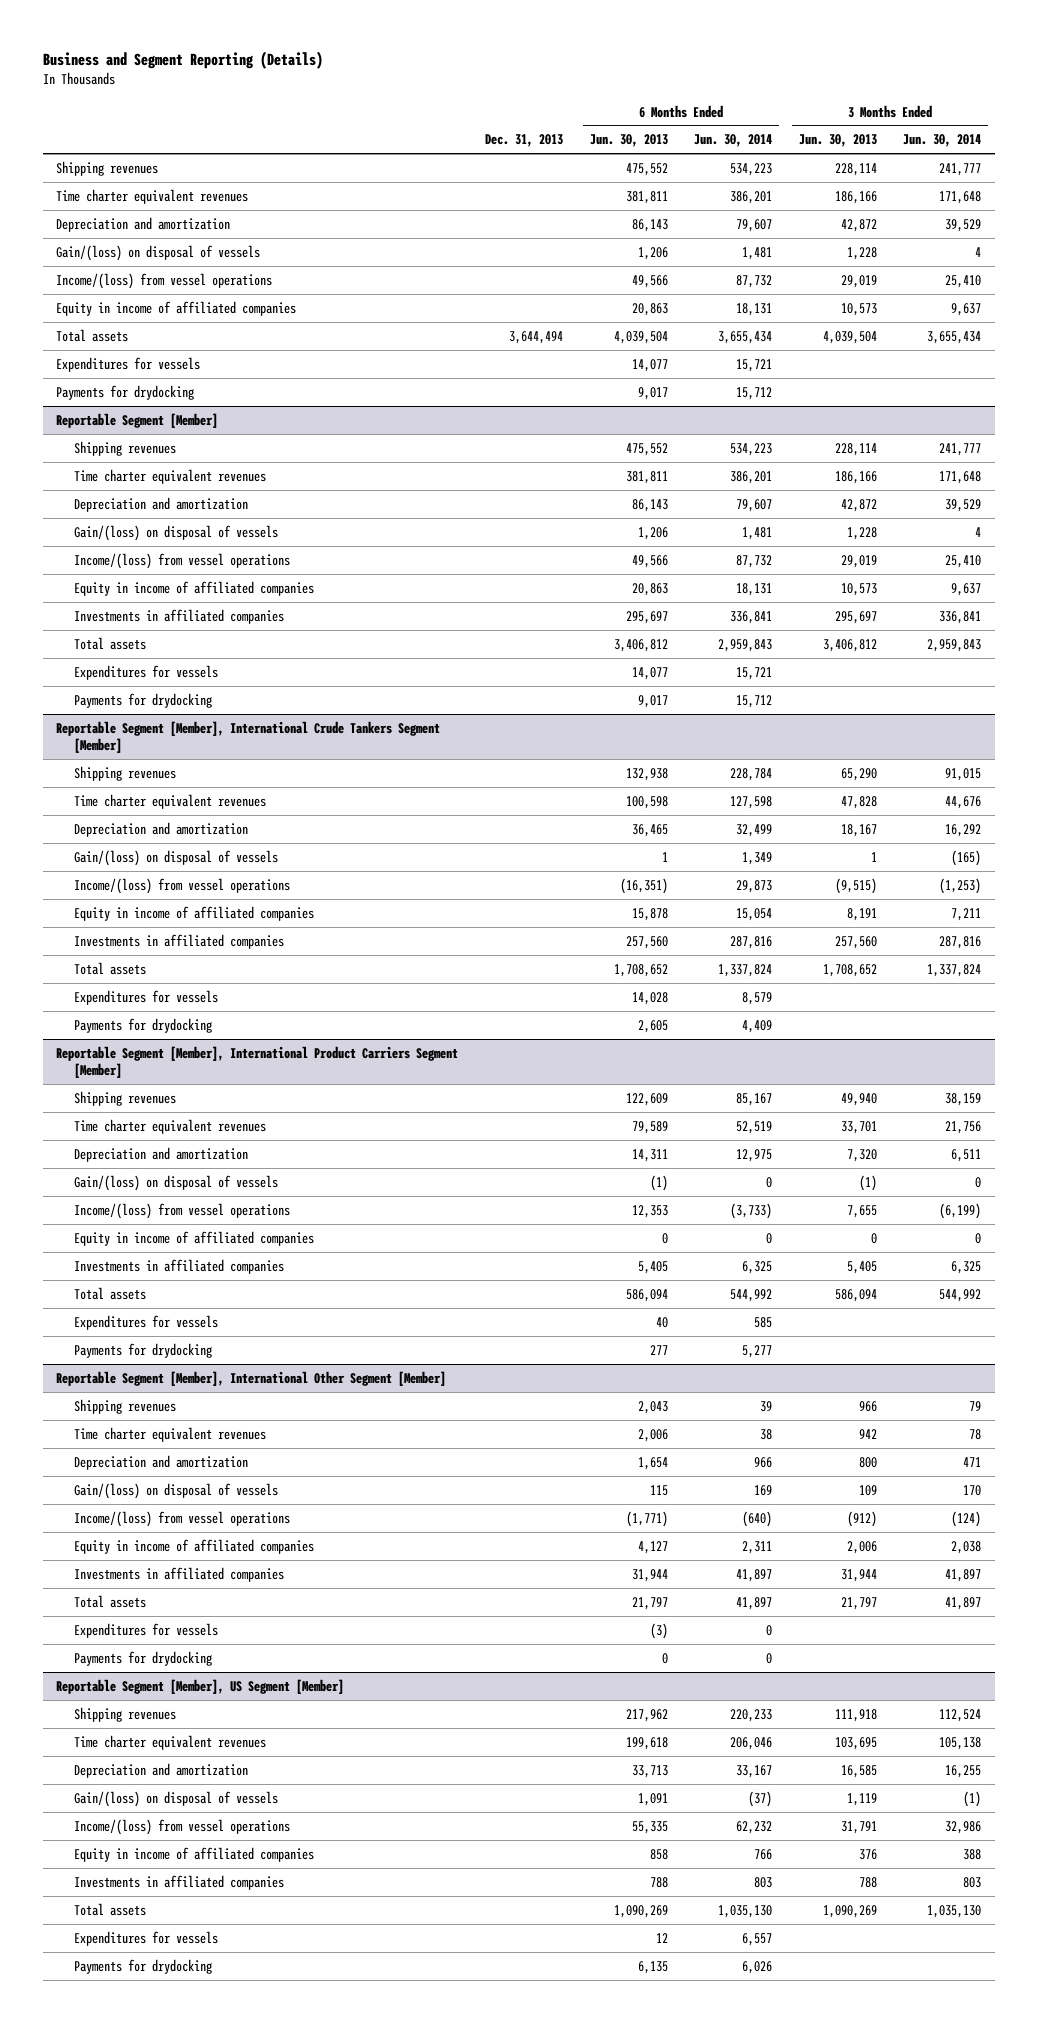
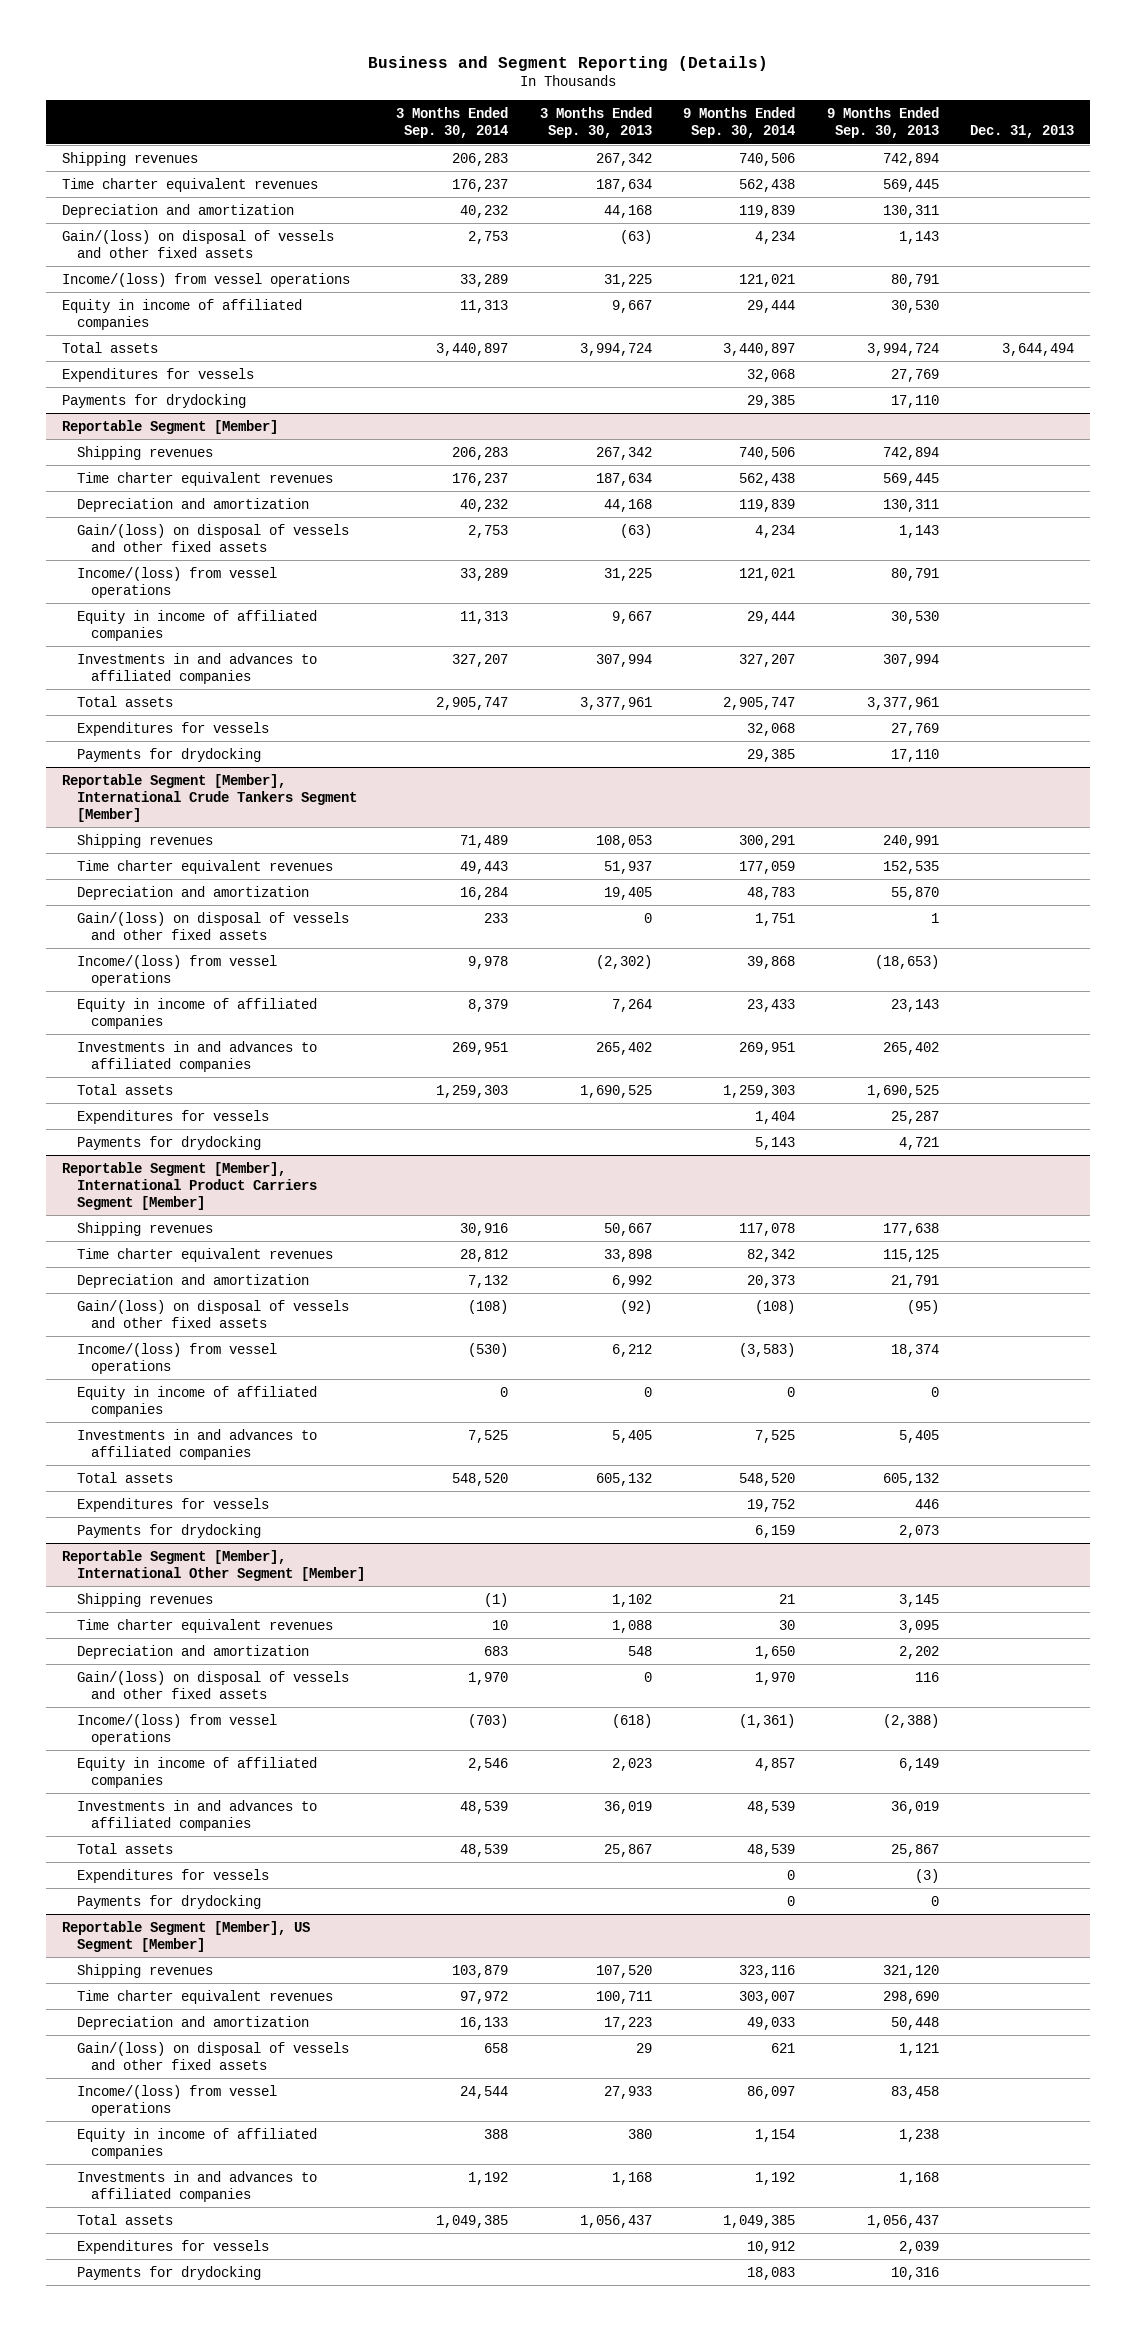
- | Dec. 31, 2013 | 6 Months Ended Jun. 30, 2013 | 6 Months Ended Jun. 30, 2014 | 3 Months Ended Jun. 30, 2013 | 3 Months Ended Jun. 30, 2014
+ | 3 Months Ended Sep. 30, 2014 | 3 Months Ended Sep. 30, 2013 | 9 Months Ended Sep. 30, 2014 | 9 Months Ended Sep. 30, 2013 | Dec. 31, 2013
- Gain/(loss) on disposal of vessels | | 1,206 | 1,481 | 1,228 | 4
+ Gain/(loss) on disposal of vessels and other fixed assets | 2,753 | (63) | 4,234 | 1,143 |
@ Reportable Segment [Member]
- Gain/(loss) on disposal of vessels | | 1,206 | 1,481 | 1,228 | 4
+ Gain/(loss) on disposal of vessels and other fixed assets | 2,753 | (63) | 4,234 | 1,143 |
- Investments in affiliated companies | | 295,697 | 336,841 | 295,697 | 336,841
+ Investments in and advances to affiliated companies | 327,207 | 307,994 | 327,207 | 307,994 |
@ Reportable Segment [Member], International Crude Tankers Segment [Member]
- Gain/(loss) on disposal of vessels | | 1 | 1,349 | 1 | (165)
+ Gain/(loss) on disposal of vessels and other fixed assets | 233 | 0 | 1,751 | 1 |
- Investments in affiliated companies | | 257,560 | 287,816 | 257,560 | 287,816
+ Investments in and advances to affiliated companies | 269,951 | 265,402 | 269,951 | 265,402 |
@ Reportable Segment [Member], International Product Carriers Segment [Member]
- Gain/(loss) on disposal of vessels | | (1) | 0 | (1) | 0
+ Gain/(loss) on disposal of vessels and other fixed assets | (108) | (92) | (108) | (95) |
- Investments in affiliated companies | | 5,405 | 6,325 | 5,405 | 6,325
+ Investments in and advances to affiliated companies | 7,525 | 5,405 | 7,525 | 5,405 |
@ Reportable Segment [Member], International Other Segment [Member]
- Gain/(loss) on disposal of vessels | | 115 | 169 | 109 | 170
+ Gain/(loss) on disposal of vessels and other fixed assets | 1,970 | 0 | 1,970 | 116 |
- Investments in affiliated companies | | 31,944 | 41,897 | 31,944 | 41,897
+ Investments in and advances to affiliated companies | 48,539 | 36,019 | 48,539 | 36,019 |
@ Reportable Segment [Member], US Segment [Member]
- Gain/(loss) on disposal of vessels | | 1,091 | (37) | 1,119 | (1)
+ Gain/(loss) on disposal of vessels and other fixed assets | 658 | 29 | 621 | 1,121 |
- Investments in affiliated companies | | 788 | 803 | 788 | 803
+ Investments in and advances to affiliated companies | 1,192 | 1,168 | 1,192 | 1,168 |

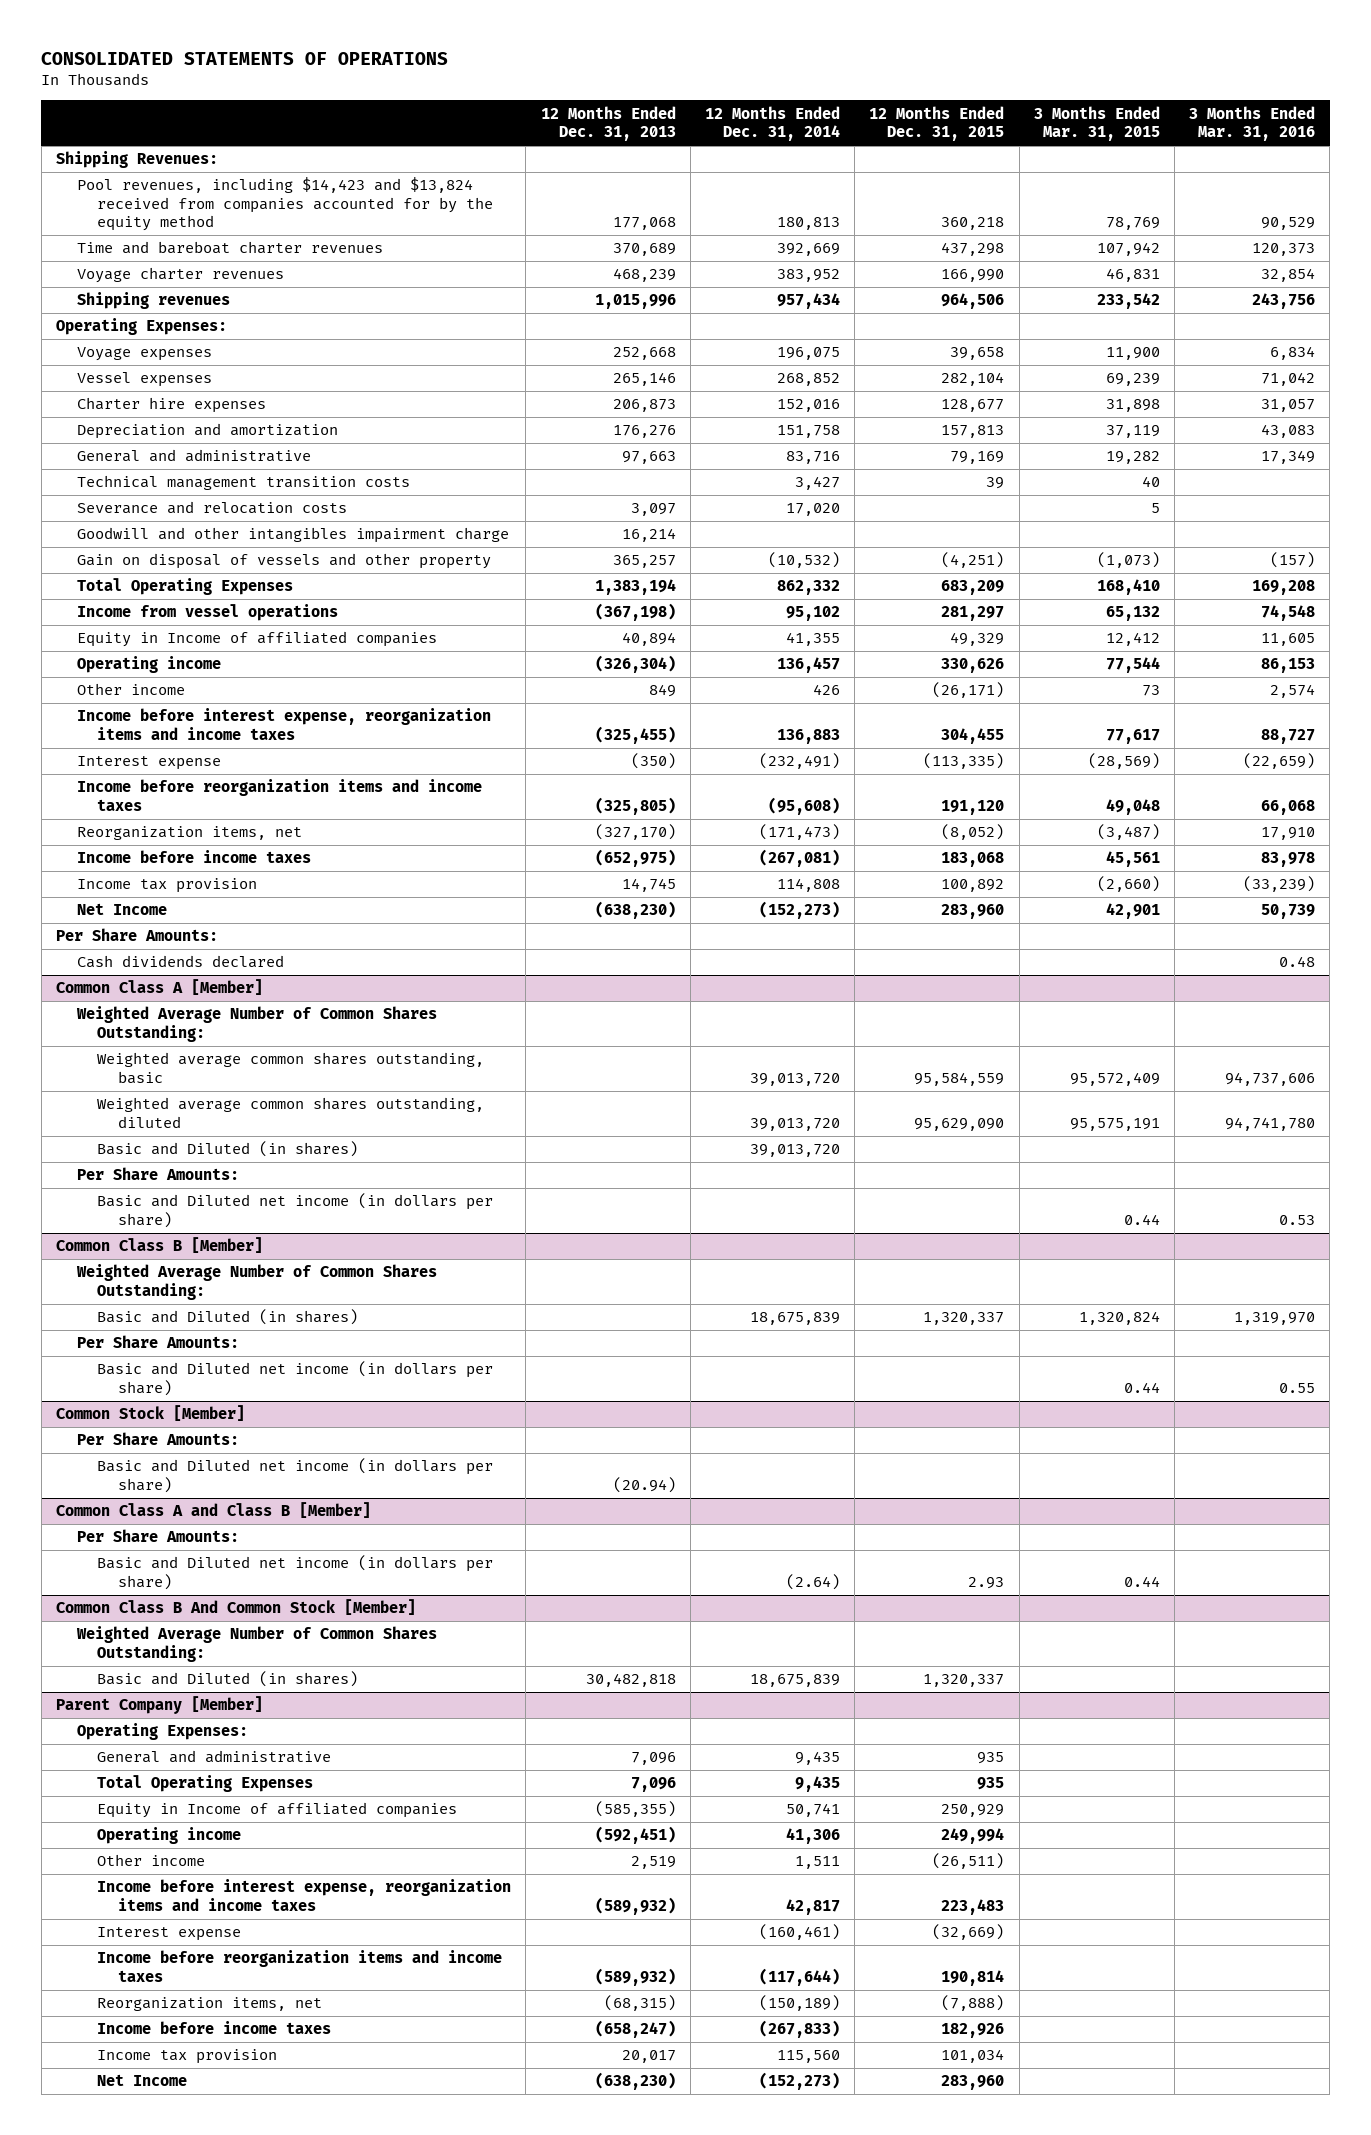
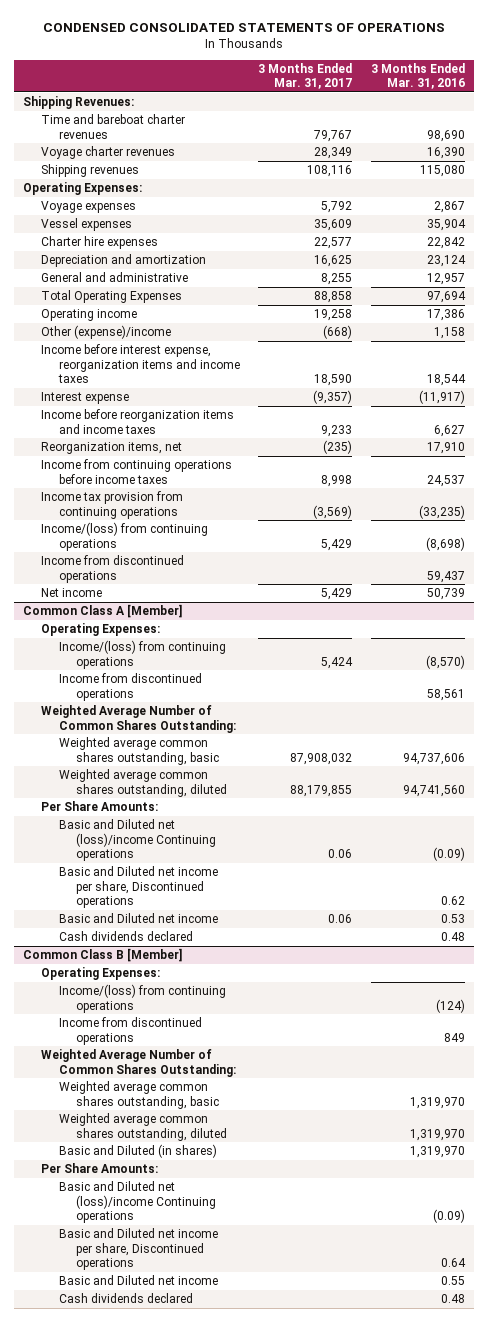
- CONSOLIDATED STATEMENTS OF OPERATIONS
+ CONDENSED CONSOLIDATED STATEMENTS OF OPERATIONS
- | 12 Months Ended Dec. 31, 2013 | 12 Months Ended Dec. 31, 2014 | 12 Months Ended Dec. 31, 2015 | 3 Months Ended Mar. 31, 2015 | 3 Months Ended Mar. 31, 2016
+ | 3 Months Ended Mar. 31, 2017 | 3 Months Ended Mar. 31, 2016
- Pool revenues, including $14,423 and $13,824 received from companies accounted for by the equity method | 177,068 | 180,813 | 360,218 | 78,769 | 90,529
- Time and bareboat charter revenues | 370,689 | 392,669 | 437,298 | 107,942 | 120,373
- Voyage charter revenues | 468,239 | 383,952 | 166,990 | 46,831 | 32,854
- Shipping revenues | 1,015,996 | 957,434 | 964,506 | 233,542 | 243,756
+ Time and bareboat charter revenues | 79,767 | 98,690
+ Voyage charter revenues | 28,349 | 16,390
+ Shipping revenues | 108,116 | 115,080
- Voyage expenses | 252,668 | 196,075 | 39,658 | 11,900 | 6,834
- Vessel expenses | 265,146 | 268,852 | 282,104 | 69,239 | 71,042
- Charter hire expenses | 206,873 | 152,016 | 128,677 | 31,898 | 31,057
- Depreciation and amortization | 176,276 | 151,758 | 157,813 | 37,119 | 43,083
- General and administrative | 97,663 | 83,716 | 79,169 | 19,282 | 17,349
- Technical management transition costs | | 3,427 | 39 | 40 |
- Severance and relocation costs | 3,097 | 17,020 | | 5 |
- Goodwill and other intangibles impairment charge | 16,214 | | | |
- Gain on disposal of vessels and other property | 365,257 | (10,532) | (4,251) | (1,073) | (157)
- Total Operating Expenses | 1,383,194 | 862,332 | 683,209 | 168,410 | 169,208
- Income from vessel operations | (367,198) | 95,102 | 281,297 | 65,132 | 74,548
- Equity in Income of affiliated companies | 40,894 | 41,355 | 49,329 | 12,412 | 11,605
- Operating income | (326,304) | 136,457 | 330,626 | 77,544 | 86,153
- Other income | 849 | 426 | (26,171) | 73 | 2,574
- Income before interest expense, reorganization items and income taxes | (325,455) | 136,883 | 304,455 | 77,617 | 88,727
- Interest expense | (350) | (232,491) | (113,335) | (28,569) | (22,659)
- Income before reorganization items and income taxes | (325,805) | (95,608) | 191,120 | 49,048 | 66,068
+ Voyage expenses | 5,792 | 2,867
+ Vessel expenses | 35,609 | 35,904
+ Charter hire expenses | 22,577 | 22,842
+ Depreciation and amortization | 16,625 | 23,124
+ General and administrative | 8,255 | 12,957
+ Total Operating Expenses | 88,858 | 97,694
+ Operating income | 19,258 | 17,386
+ Other (expense)/income | (668) | 1,158
+ Income before interest expense, reorganization items and income taxes | 18,590 | 18,544
+ Interest expense | (9,357) | (11,917)
+ Income before reorganization items and income taxes | 9,233 | 6,627
- Income before income taxes | (652,975) | (267,081) | 183,068 | 45,561 | 83,978
- Income tax provision | 14,745 | 114,808 | 100,892 | (2,660) | (33,239)
- Net Income | (638,230) | (152,273) | 283,960 | 42,901 | 50,739
- Per Share Amounts:
- Cash dividends declared | | | | | 0.48
+ Income from continuing operations before income taxes | 8,998 | 24,537
+ Income tax provision from continuing operations | (3,569) | (33,235)
+ Income/(loss) from continuing operations | 5,429 | (8,698)
+ Income from discontinued operations | | 59,437
+ Net income | 5,429 | 50,739
@ Common Class A [Member]
+ Operating Expenses:
+ Income/(loss) from continuing operations | 5,424 | (8,570)
+ Income from discontinued operations | | 58,561
- Weighted average common shares outstanding, diluted | | 39,013,720 | 95,629,090 | 95,575,191 | 94,741,780
- Basic and Diluted (in shares) | | 39,013,720 | | |
+ Weighted average common shares outstanding, diluted | 88,179,855 | 94,741,560
- Basic and Diluted net income (in dollars per share) | | | | 0.44 | 0.53
+ Basic and Diluted net (loss)/income Continuing operations | 0.06 | (0.09)
+ Basic and Diluted net income per share, Discontinued operations | | 0.62
+ Basic and Diluted net income | 0.06 | 0.53
+ Cash dividends declared | | 0.48
@ Common Class B [Member]
+ Operating Expenses:
+ Income/(loss) from continuing operations | | (124)
+ Income from discontinued operations | | 849
+ Weighted average common shares outstanding, basic | | 1,319,970
+ Weighted average common shares outstanding, diluted | | 1,319,970
- Basic and Diluted net income (in dollars per share) | | | | 0.44 | 0.55
- Common Stock [Member]
- Per Share Amounts:
- Basic and Diluted net income (in dollars per share) | (20.94) | | | |
- Common Class A and Class B [Member]
- Per Share Amounts:
- Basic and Diluted net income (in dollars per share) | | (2.64) | 2.93 | 0.44 |
- Common Class B And Common Stock [Member]
- Weighted Average Number of Common Shares Outstanding:
- Basic and Diluted (in shares) | 30,482,818 | 18,675,839 | 1,320,337 | |
- Parent Company [Member]
- Operating Expenses:
- General and administrative | 7,096 | 9,435 | 935 | |
- Total Operating Expenses | 7,096 | 9,435 | 935 | |
- Equity in Income of affiliated companies | (585,355) | 50,741 | 250,929 | |
- Operating income | (592,451) | 41,306 | 249,994 | |
- Other income | 2,519 | 1,511 | (26,511) | |
- Income before interest expense, reorganization items and income taxes | (589,932) | 42,817 | 223,483 | |
- Interest expense | | (160,461) | (32,669) | |
- Income before reorganization items and income taxes | (589,932) | (117,644) | 190,814 | |
- Reorganization items, net | (68,315) | (150,189) | (7,888) | |
- Income before income taxes | (658,247) | (267,833) | 182,926 | |
- Income tax provision | 20,017 | 115,560 | 101,034 | |
- Net Income | (638,230) | (152,273) | 283,960 | |
@ Common Class B [Member]
+ Basic and Diluted net (loss)/income Continuing operations | | (0.09)
+ Basic and Diluted net income per share, Discontinued operations | | 0.64
+ Basic and Diluted net income | | 0.55
+ Cash dividends declared | | 0.48

